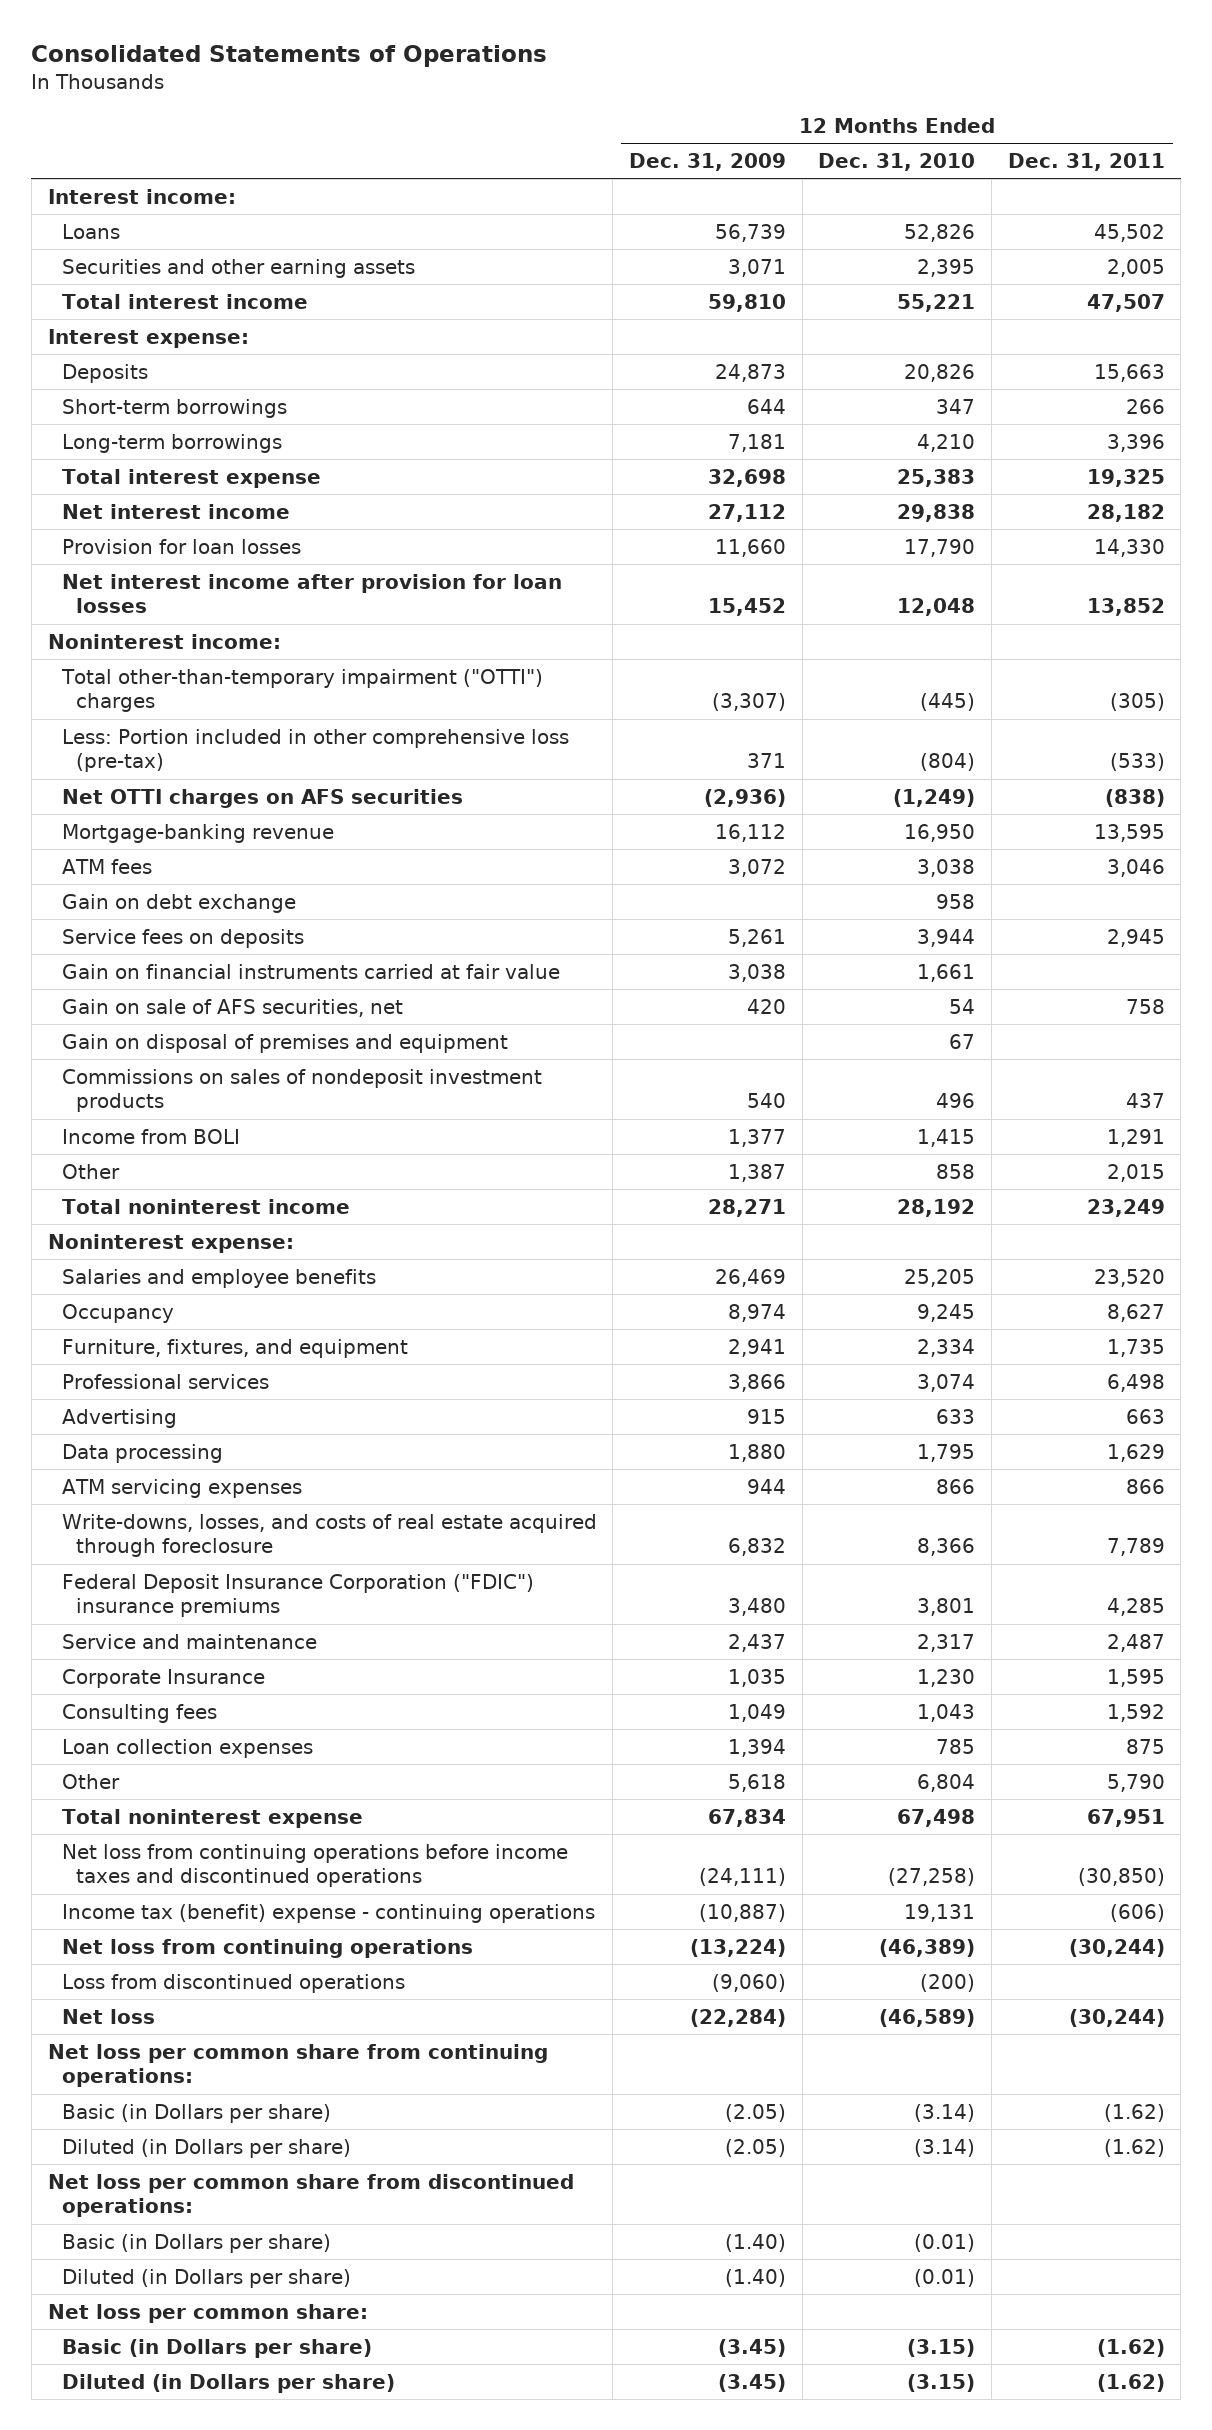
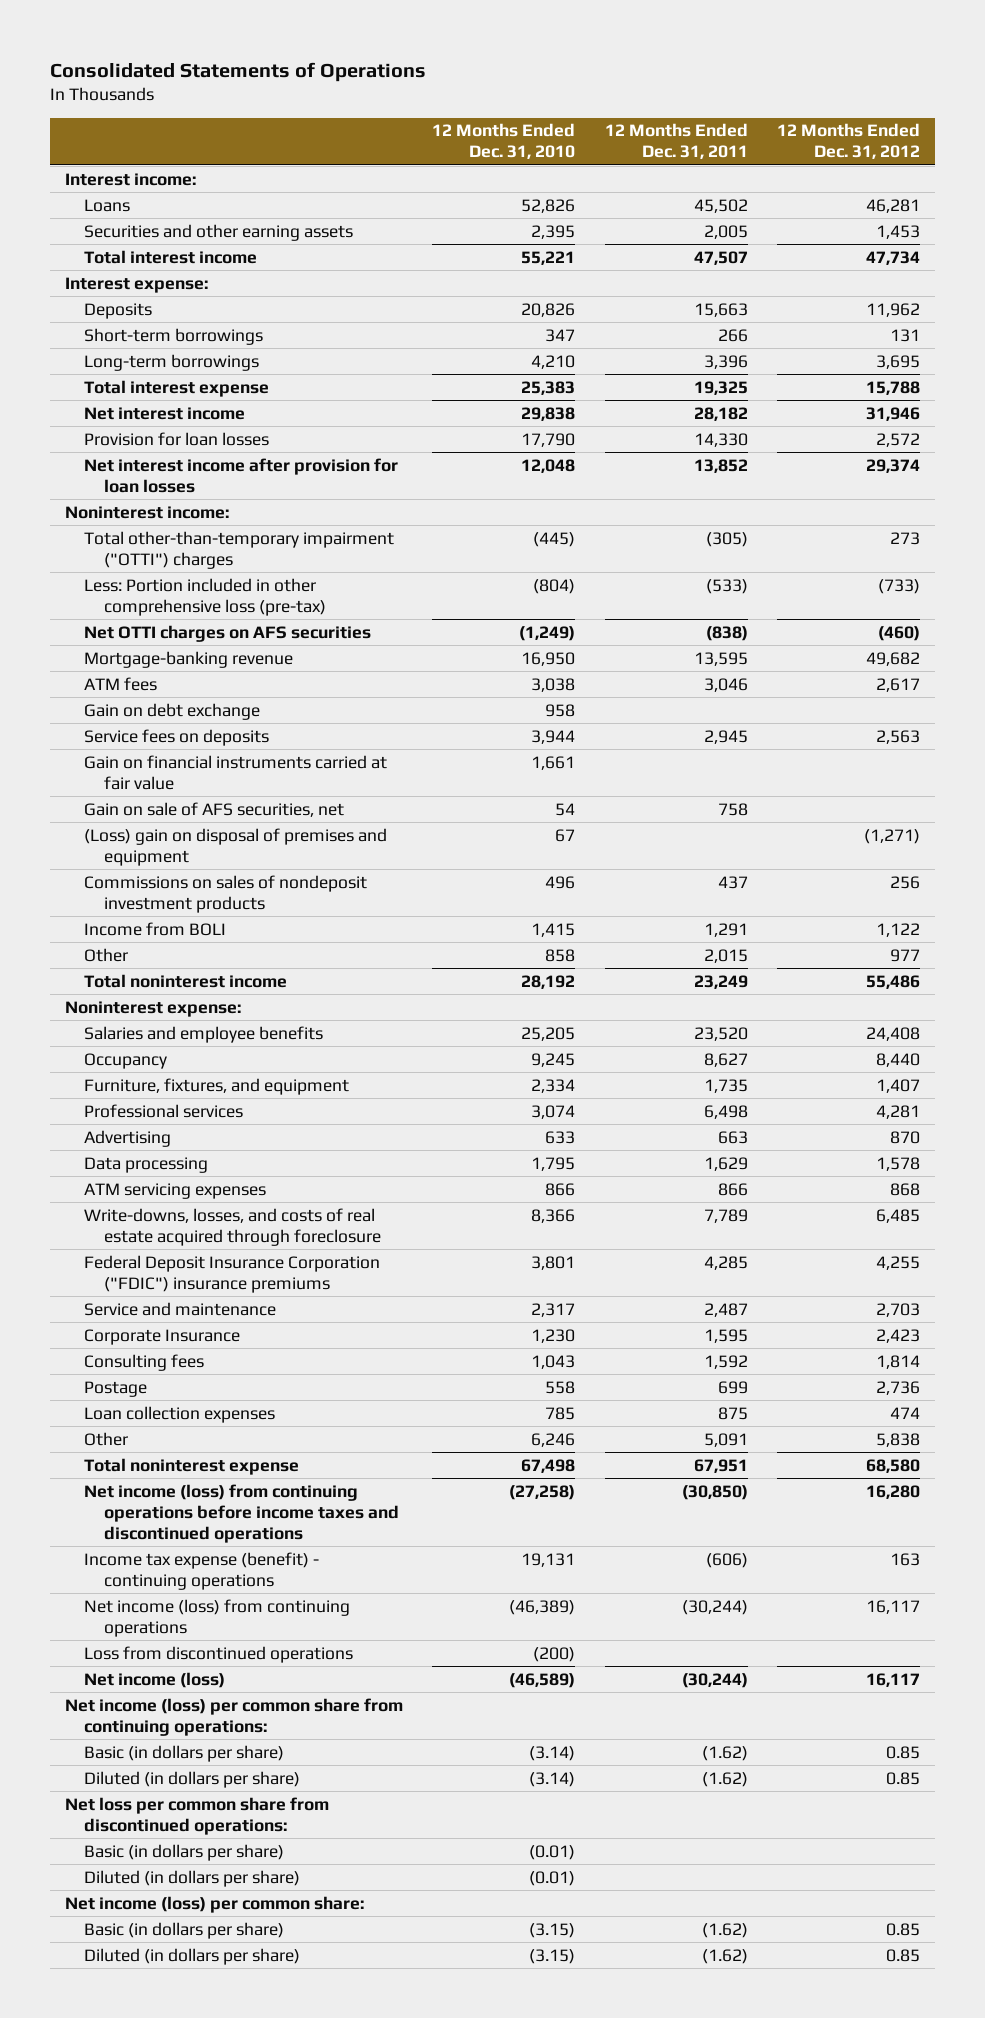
- | 12 Months Ended Dec. 31, 2009 | 12 Months Ended Dec. 31, 2010 | 12 Months Ended Dec. 31, 2011
+ | 12 Months Ended Dec. 31, 2010 | 12 Months Ended Dec. 31, 2011 | 12 Months Ended Dec. 31, 2012
- Gain on disposal of premises and equipment | | 67 |
+ (Loss) gain on disposal of premises and equipment | 67 | | (1,271)
+ Postage | 558 | 699 | 2,736
- Other | 5,618 | 6,804 | 5,790
+ Other | 6,246 | 5,091 | 5,838
- Net loss from continuing operations before income taxes and discontinued operations | (24,111) | (27,258) | (30,850)
- Income tax (benefit) expense - continuing operations | (10,887) | 19,131 | (606)
- Net loss from continuing operations | (13,224) | (46,389) | (30,244)
+ Net income (loss) from continuing operations before income taxes and discontinued operations | (27,258) | (30,850) | 16,280
+ Income tax expense (benefit) - continuing operations | 19,131 | (606) | 163
+ Net income (loss) from continuing operations | (46,389) | (30,244) | 16,117
- Net loss | (22,284) | (46,589) | (30,244)
- Net loss per common share from continuing operations:
- Basic (in Dollars per share) | (2.05) | (3.14) | (1.62)
- Diluted (in Dollars per share) | (2.05) | (3.14) | (1.62)
+ Net income (loss) | (46,589) | (30,244) | 16,117
+ Net income (loss) per common share from continuing operations:
+ Basic (in dollars per share) | (3.14) | (1.62) | 0.85
+ Diluted (in dollars per share) | (3.14) | (1.62) | 0.85
- Basic (in Dollars per share) | (1.40) | (0.01) |
- Diluted (in Dollars per share) | (1.40) | (0.01) |
- Net loss per common share:
- Basic (in Dollars per share) | (3.45) | (3.15) | (1.62)
- Diluted (in Dollars per share) | (3.45) | (3.15) | (1.62)
+ Basic (in dollars per share) | (0.01) | |
+ Diluted (in dollars per share) | (0.01) | |
+ Net income (loss) per common share:
+ Basic (in dollars per share) | (3.15) | (1.62) | 0.85
+ Diluted (in dollars per share) | (3.15) | (1.62) | 0.85

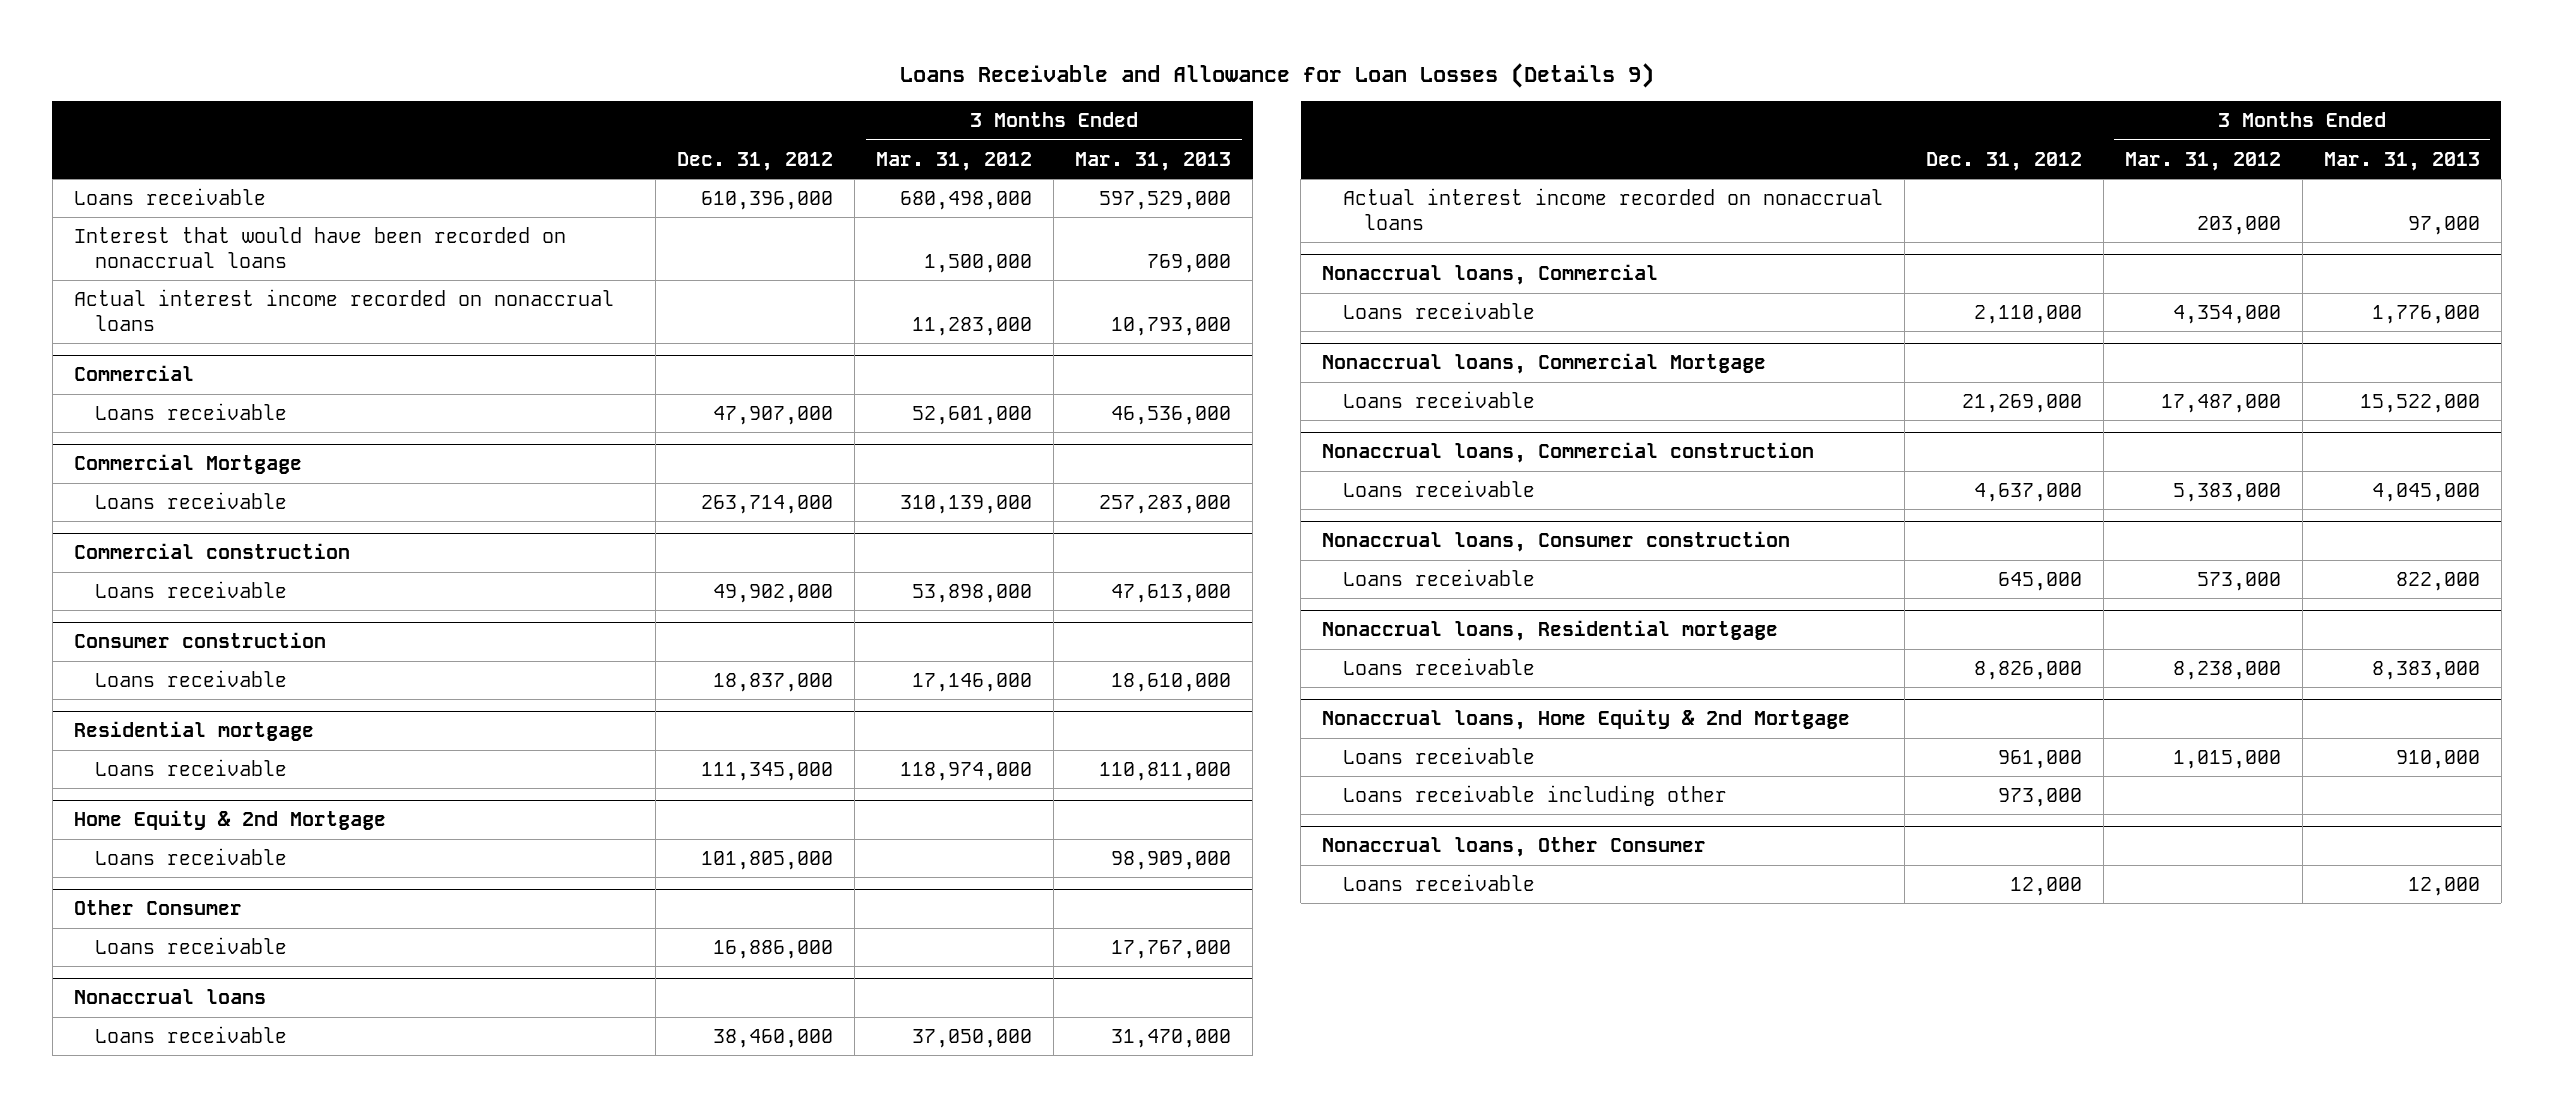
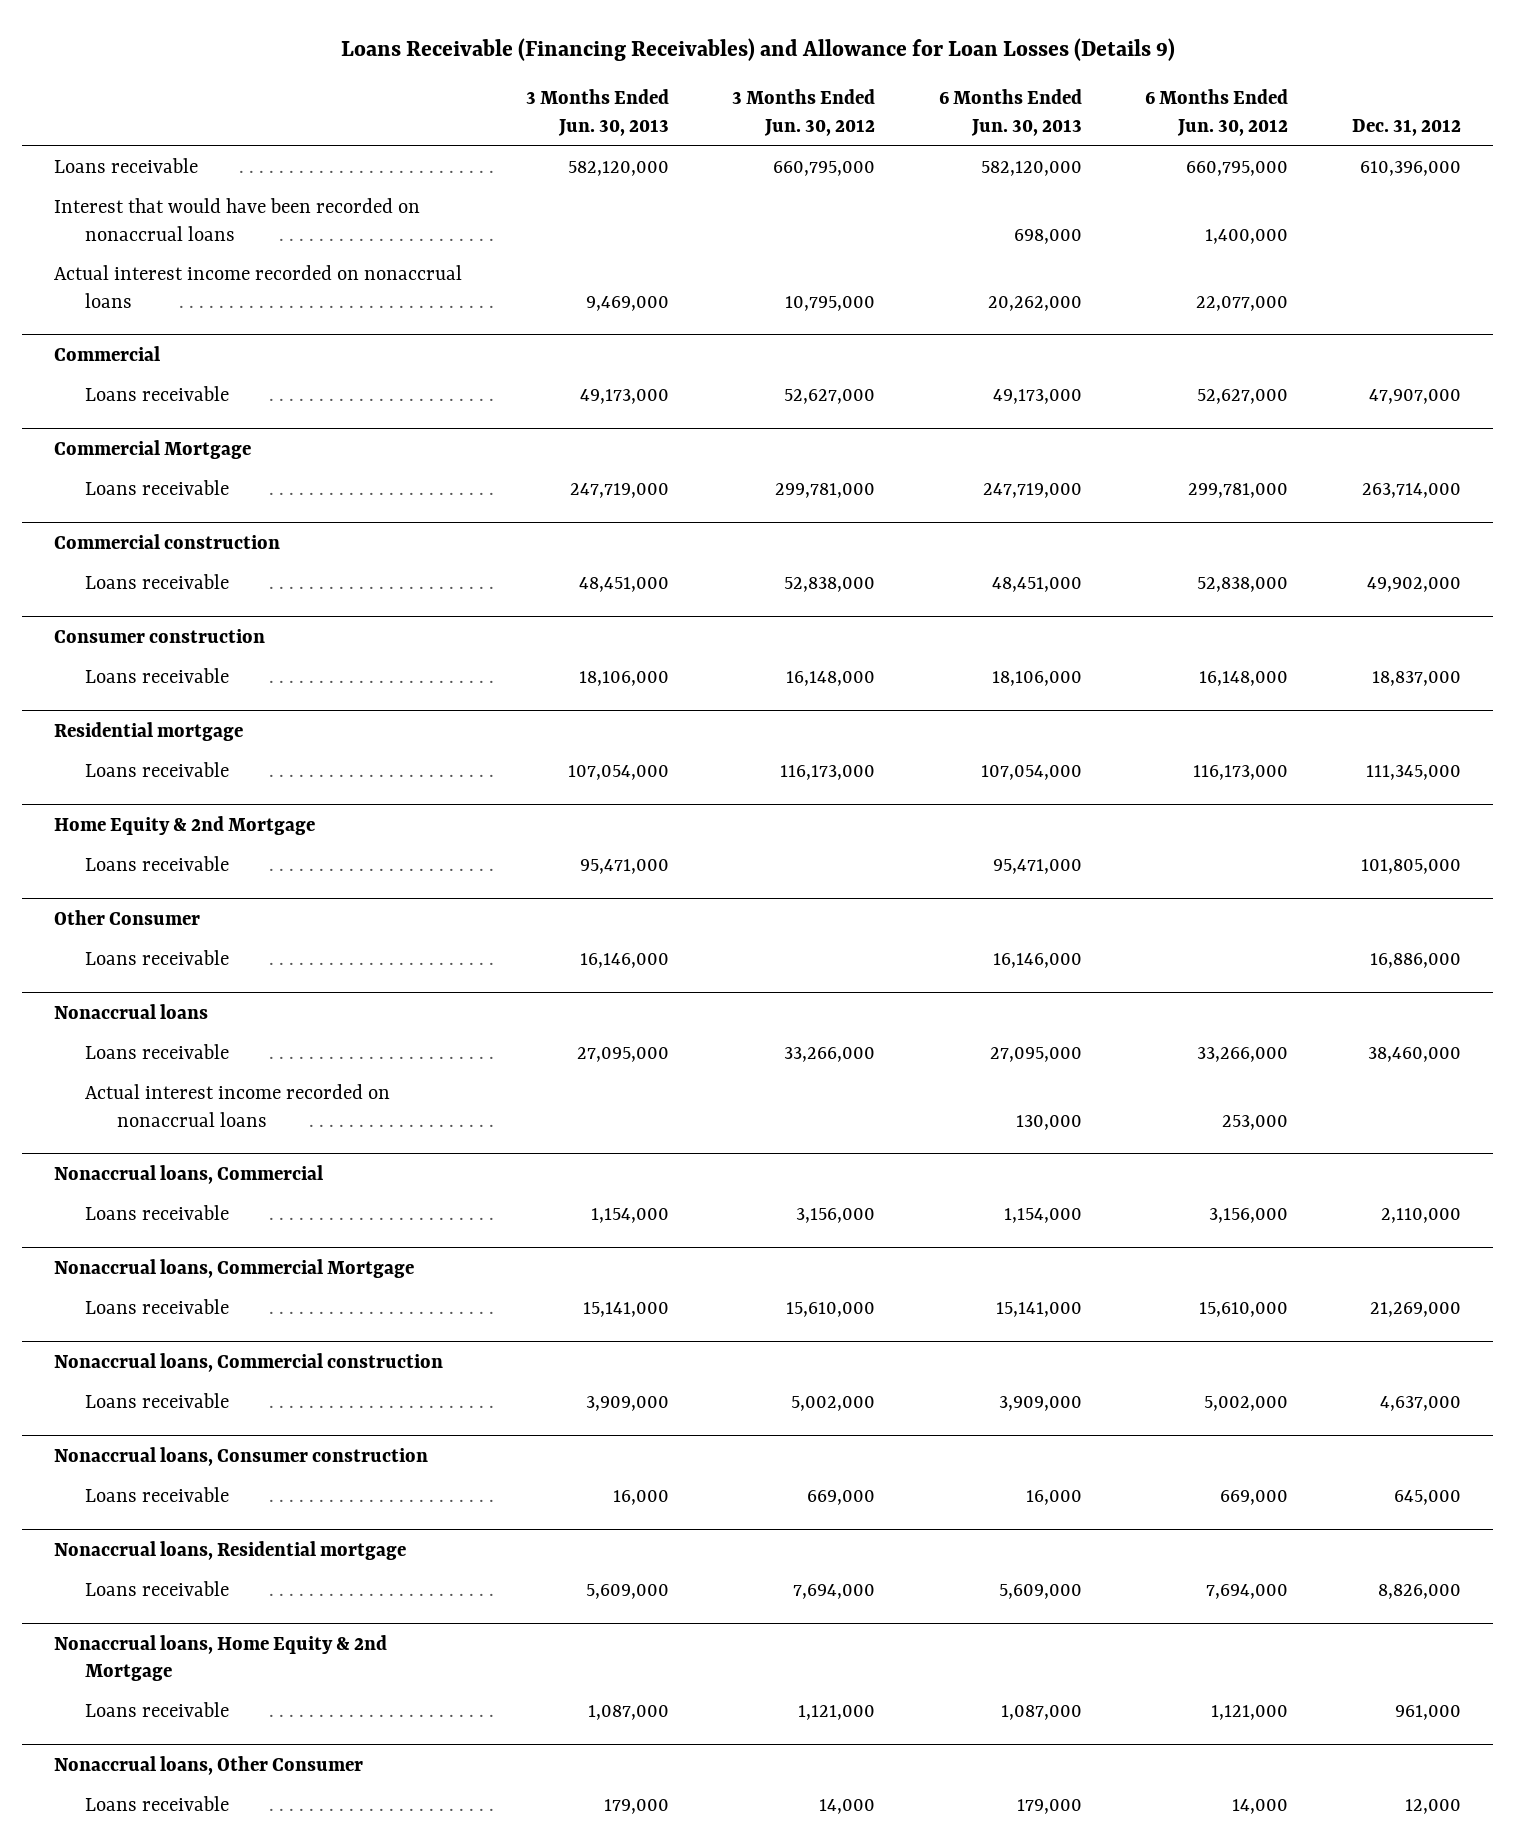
- Loans Receivable and Allowance for Loan Losses (Details 9)
+ Loans Receivable (Financing Receivables) and Allowance for Loan Losses (Details 9)
- | Dec. 31, 2012 | 3 Months Ended Mar. 31, 2012 | 3 Months Ended Mar. 31, 2013
+ | 3 Months Ended Jun. 30, 2013 | 3 Months Ended Jun. 30, 2012 | 6 Months Ended Jun. 30, 2013 | 6 Months Ended Jun. 30, 2012 | Dec. 31, 2012
@ Nonaccrual loans, Home Equity & 2nd Mortgage
- Loans receivable including other | 973,000 | |

